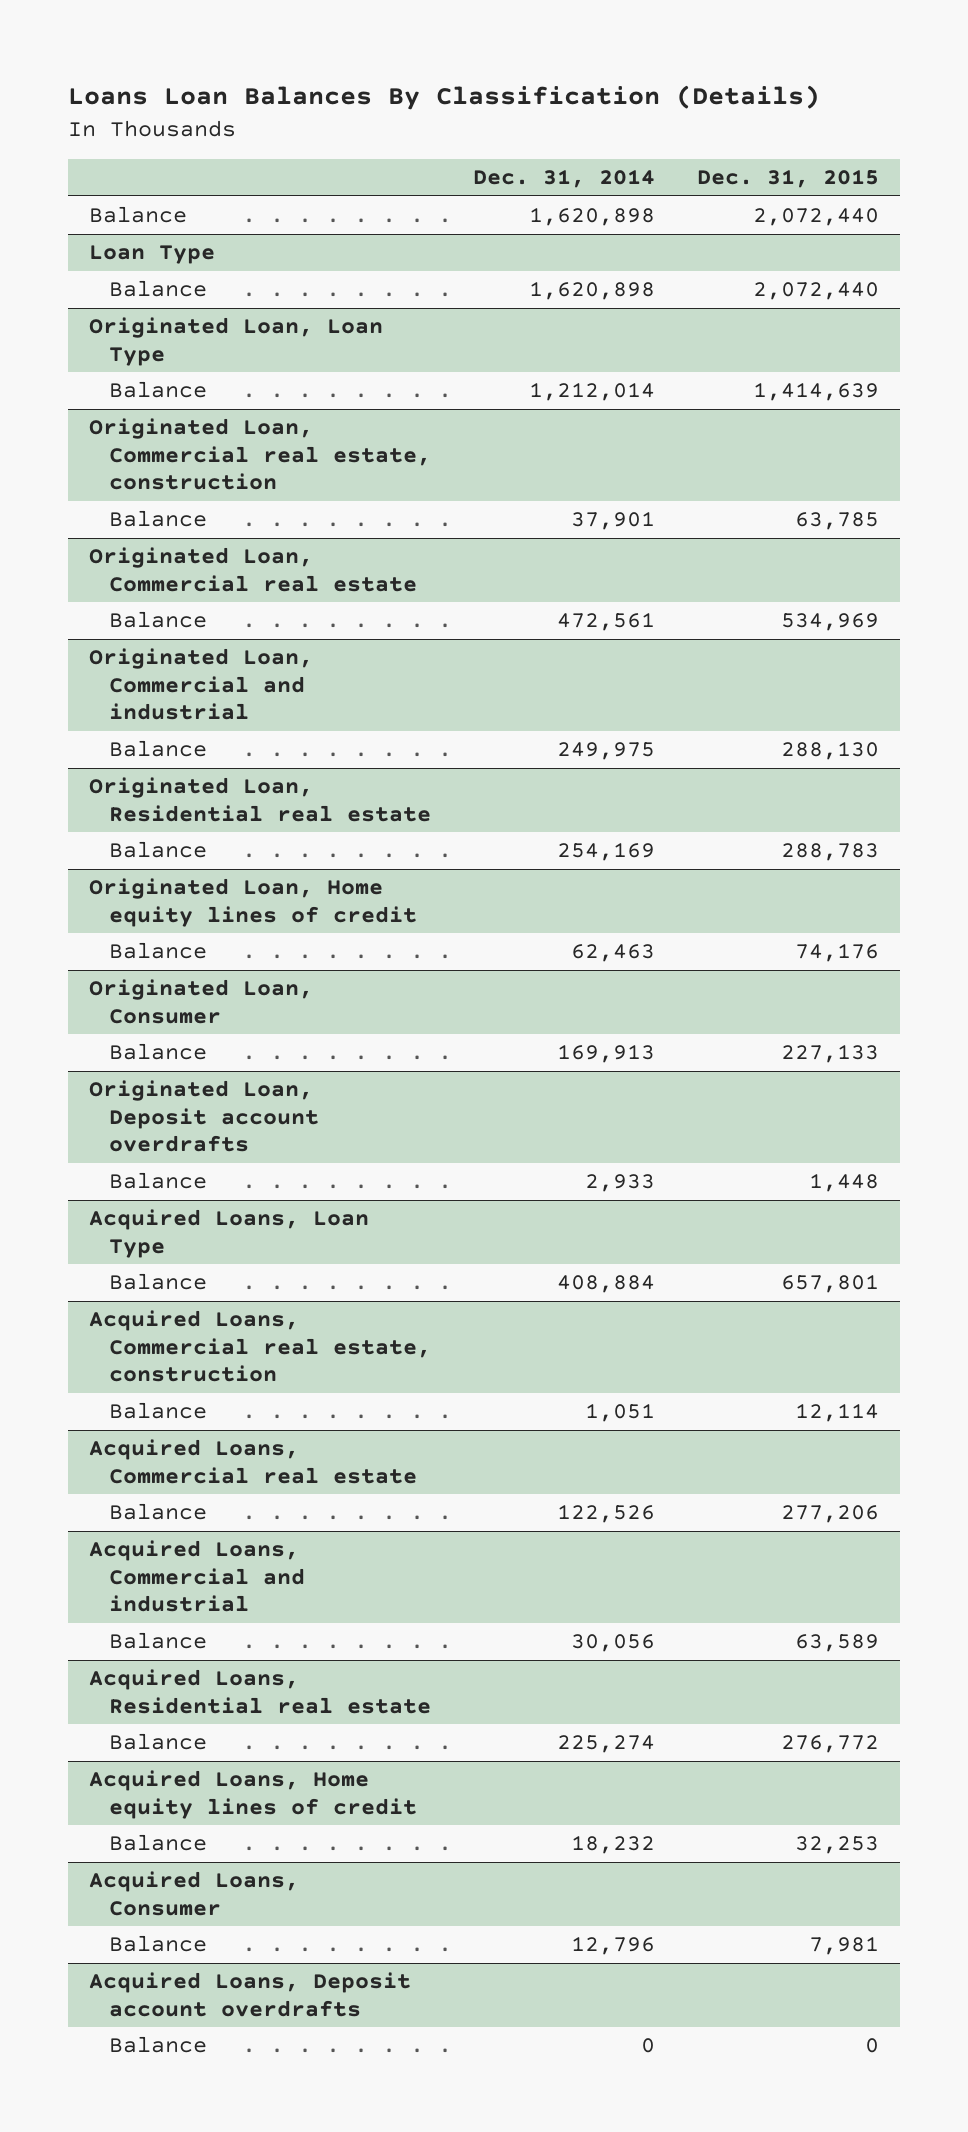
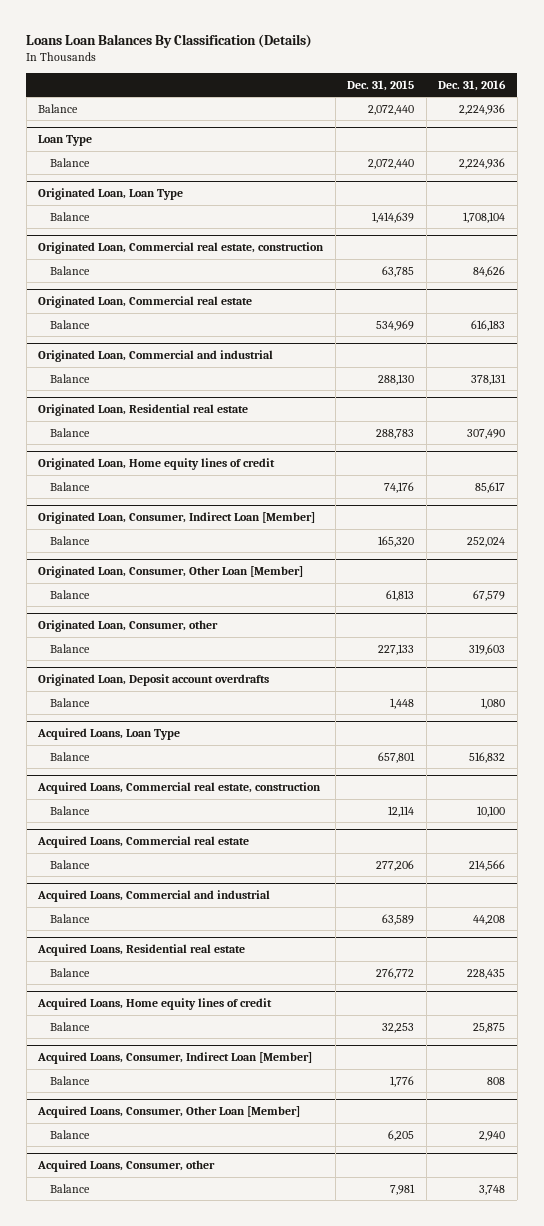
- | Dec. 31, 2014 | Dec. 31, 2015
+ | Dec. 31, 2015 | Dec. 31, 2016
- Originated Loan, Consumer
+ Originated Loan, Consumer, Indirect Loan [Member]
+ Balance | 165,320 | 252,024
+ Originated Loan, Consumer, Other Loan [Member]
+ Balance | 61,813 | 67,579
+ Originated Loan, Consumer, other
- Acquired Loans, Consumer
+ Acquired Loans, Consumer, Indirect Loan [Member]
+ Balance | 1,776 | 808
+ Acquired Loans, Consumer, Other Loan [Member]
+ Balance | 6,205 | 2,940
+ Acquired Loans, Consumer, other
- Acquired Loans, Deposit account overdrafts
- Balance | 0 | 0

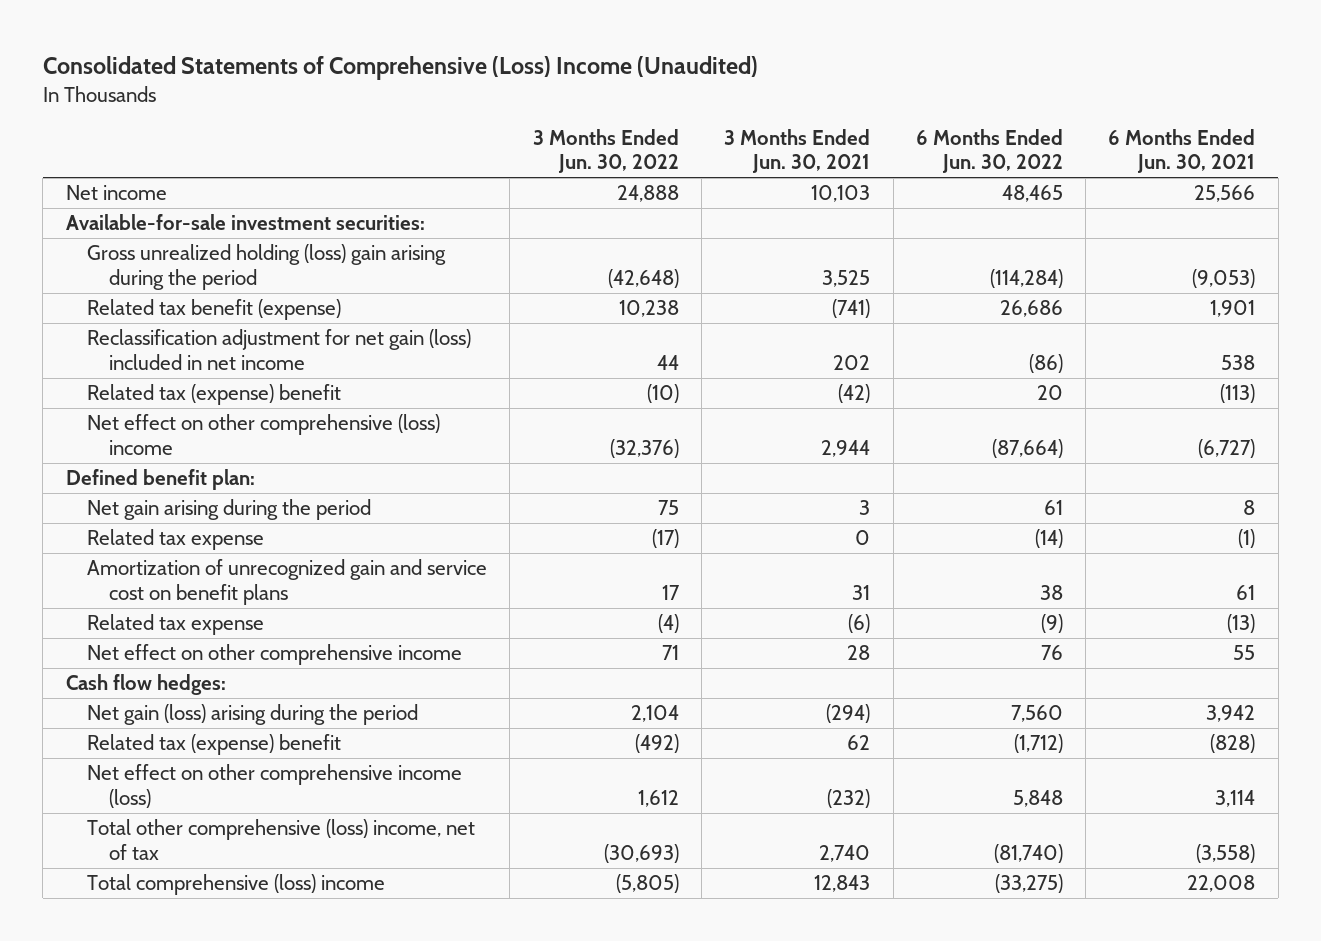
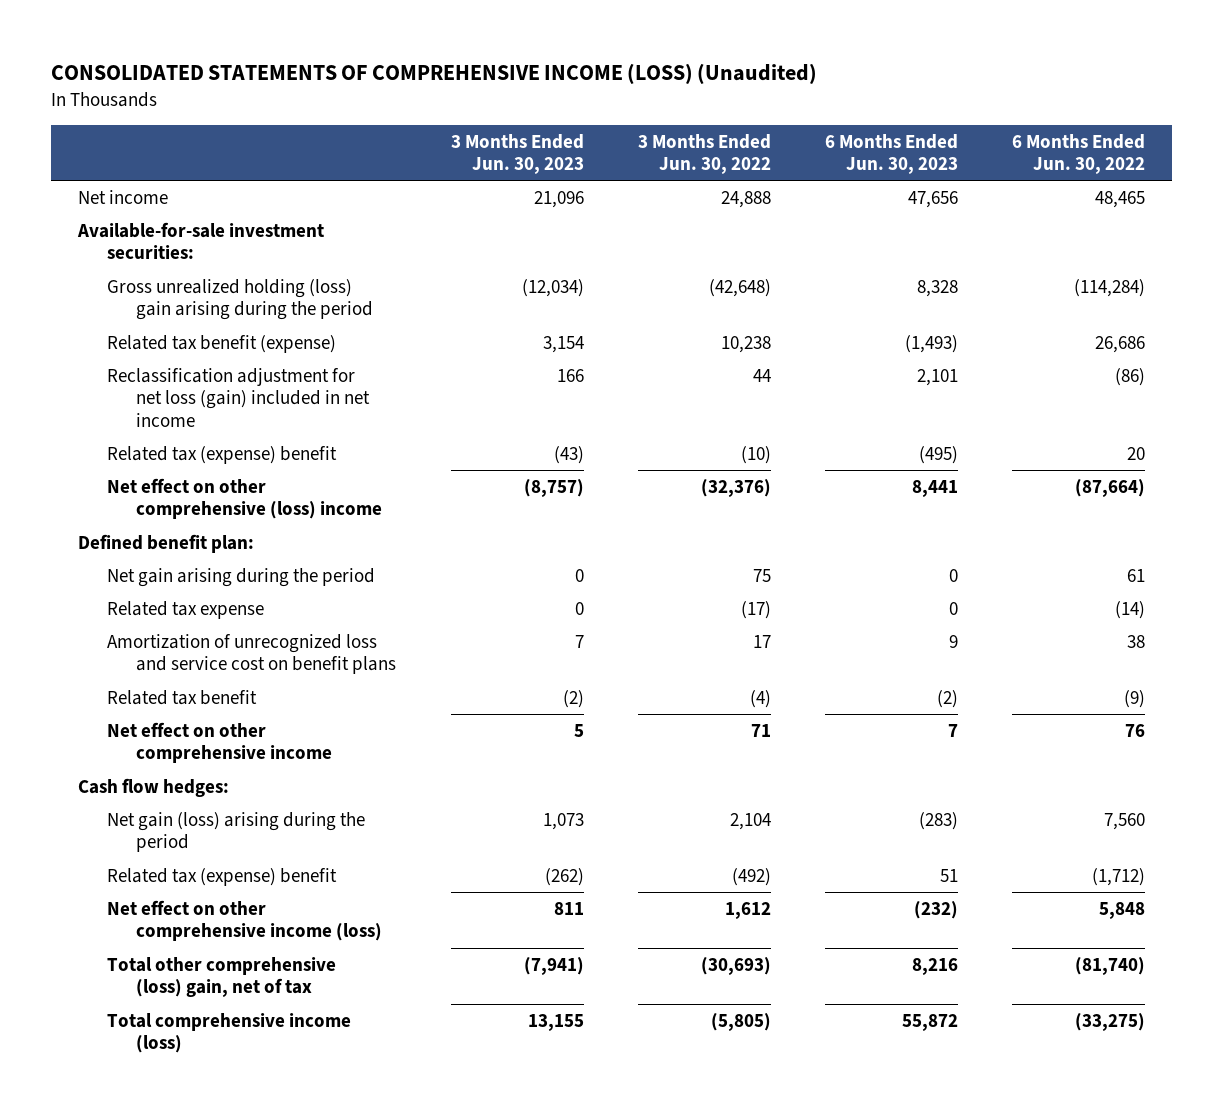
- Consolidated Statements of Comprehensive (Loss) Income (Unaudited)
+ CONSOLIDATED STATEMENTS OF COMPREHENSIVE INCOME (LOSS) (Unaudited)
- | 3 Months Ended Jun. 30, 2022 | 3 Months Ended Jun. 30, 2021 | 6 Months Ended Jun. 30, 2022 | 6 Months Ended Jun. 30, 2021
+ | 3 Months Ended Jun. 30, 2023 | 3 Months Ended Jun. 30, 2022 | 6 Months Ended Jun. 30, 2023 | 6 Months Ended Jun. 30, 2022
- Reclassification adjustment for net gain (loss) included in net income | 44 | 202 | (86) | 538
+ Reclassification adjustment for net loss (gain) included in net income | 166 | 44 | 2,101 | (86)
- Amortization of unrecognized gain and service cost on benefit plans | 17 | 31 | 38 | 61
- Related tax expense | (4) | (6) | (9) | (13)
+ Amortization of unrecognized loss and service cost on benefit plans | 7 | 17 | 9 | 38
+ Related tax benefit | (2) | (4) | (2) | (9)
- Total other comprehensive (loss) income, net of tax | (30,693) | 2,740 | (81,740) | (3,558)
- Total comprehensive (loss) income | (5,805) | 12,843 | (33,275) | 22,008
+ Total other comprehensive (loss) gain, net of tax | (7,941) | (30,693) | 8,216 | (81,740)
+ Total comprehensive income (loss) | 13,155 | (5,805) | 55,872 | (33,275)

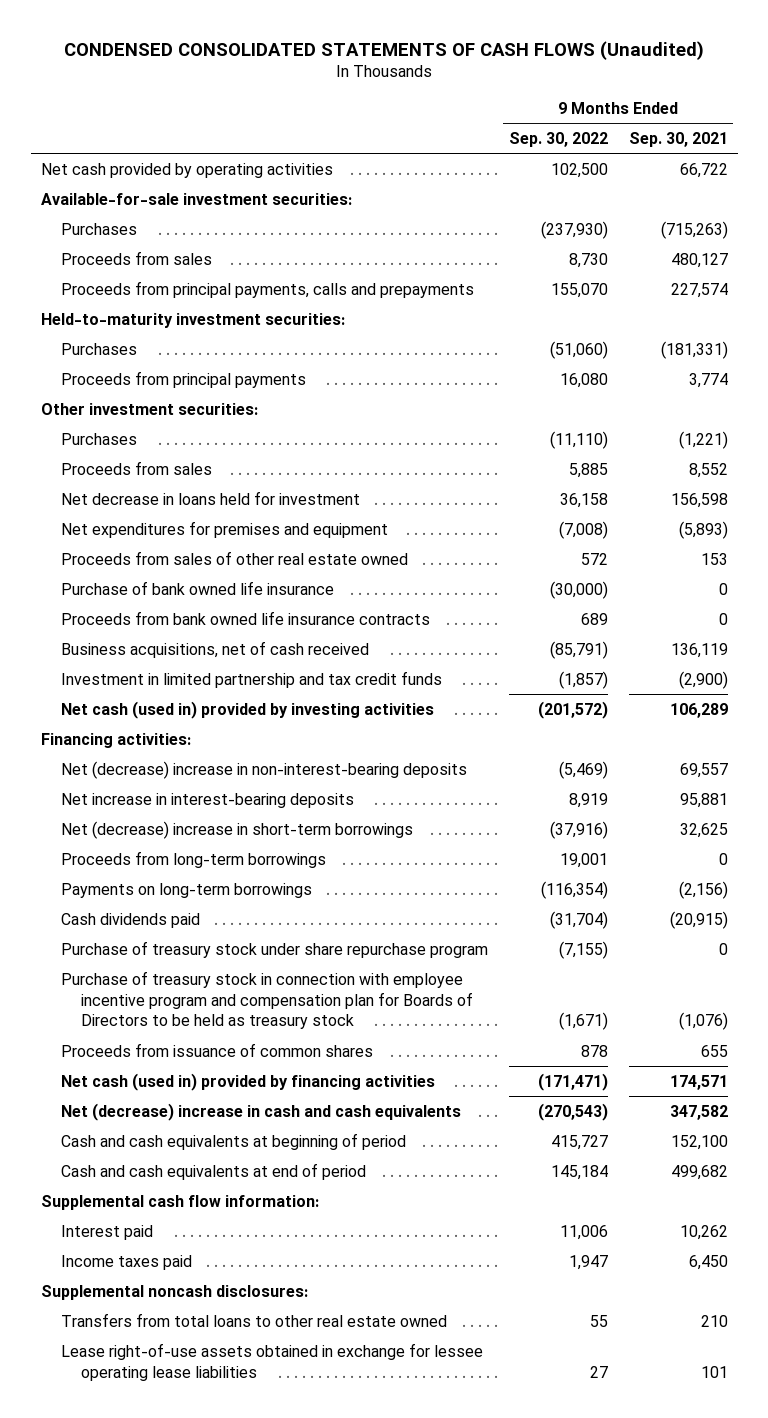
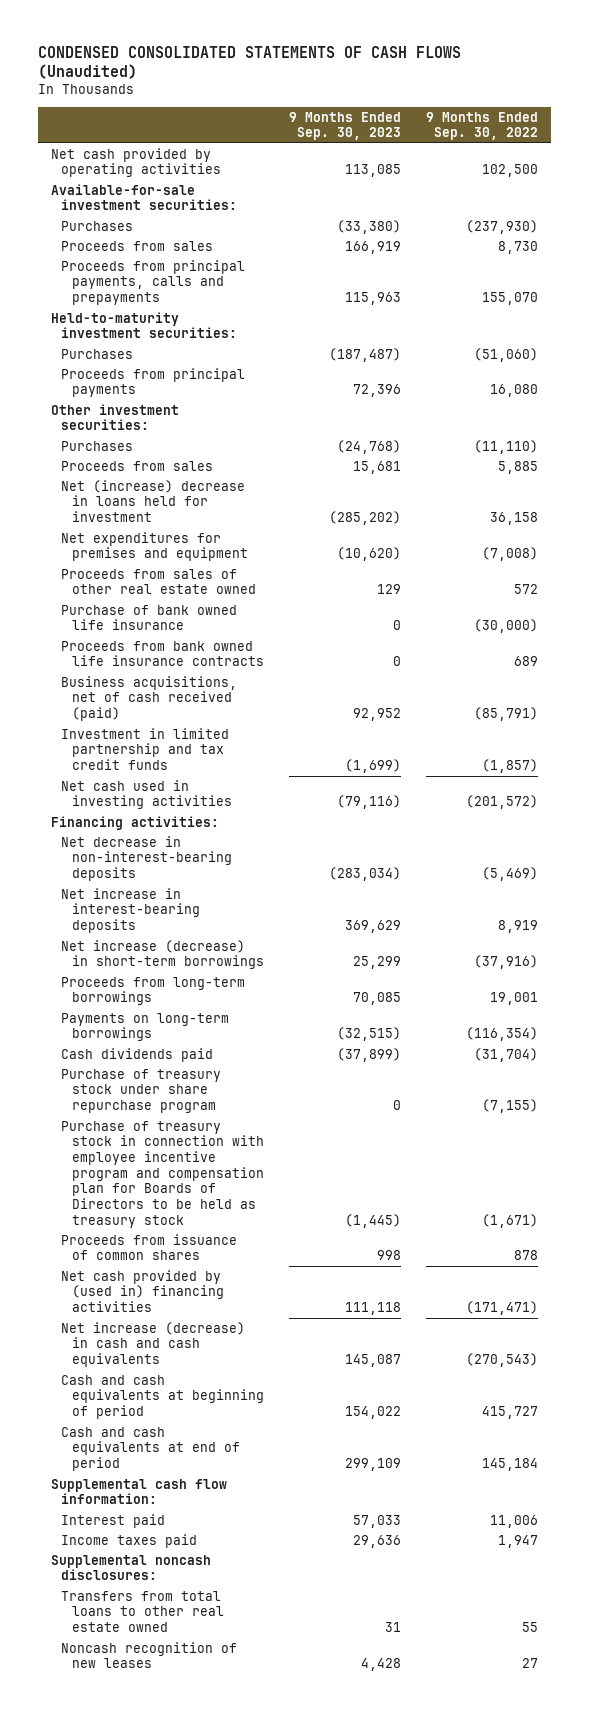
- | 9 Months Ended Sep. 30, 2022 | 9 Months Ended Sep. 30, 2021
+ | 9 Months Ended Sep. 30, 2023 | 9 Months Ended Sep. 30, 2022
- Net decrease in loans held for investment | 36,158 | 156,598
+ Net (increase) decrease in loans held for investment | (285,202) | 36,158
- Business acquisitions, net of cash received | (85,791) | 136,119
+ Business acquisitions, net of cash received (paid) | 92,952 | (85,791)
- Net cash (used in) provided by investing activities | (201,572) | 106,289
+ Net cash used in investing activities | (79,116) | (201,572)
- Net (decrease) increase in non-interest-bearing deposits | (5,469) | 69,557
+ Net decrease in non-interest-bearing deposits | (283,034) | (5,469)
- Net (decrease) increase in short-term borrowings | (37,916) | 32,625
+ Net increase (decrease) in short-term borrowings | 25,299 | (37,916)
- Net cash (used in) provided by financing activities | (171,471) | 174,571
- Net (decrease) increase in cash and cash equivalents | (270,543) | 347,582
+ Net cash provided by (used in) financing activities | 111,118 | (171,471)
+ Net increase (decrease) in cash and cash equivalents | 145,087 | (270,543)
- Lease right-of-use assets obtained in exchange for lessee operating lease liabilities | 27 | 101
+ Noncash recognition of new leases | 4,428 | 27

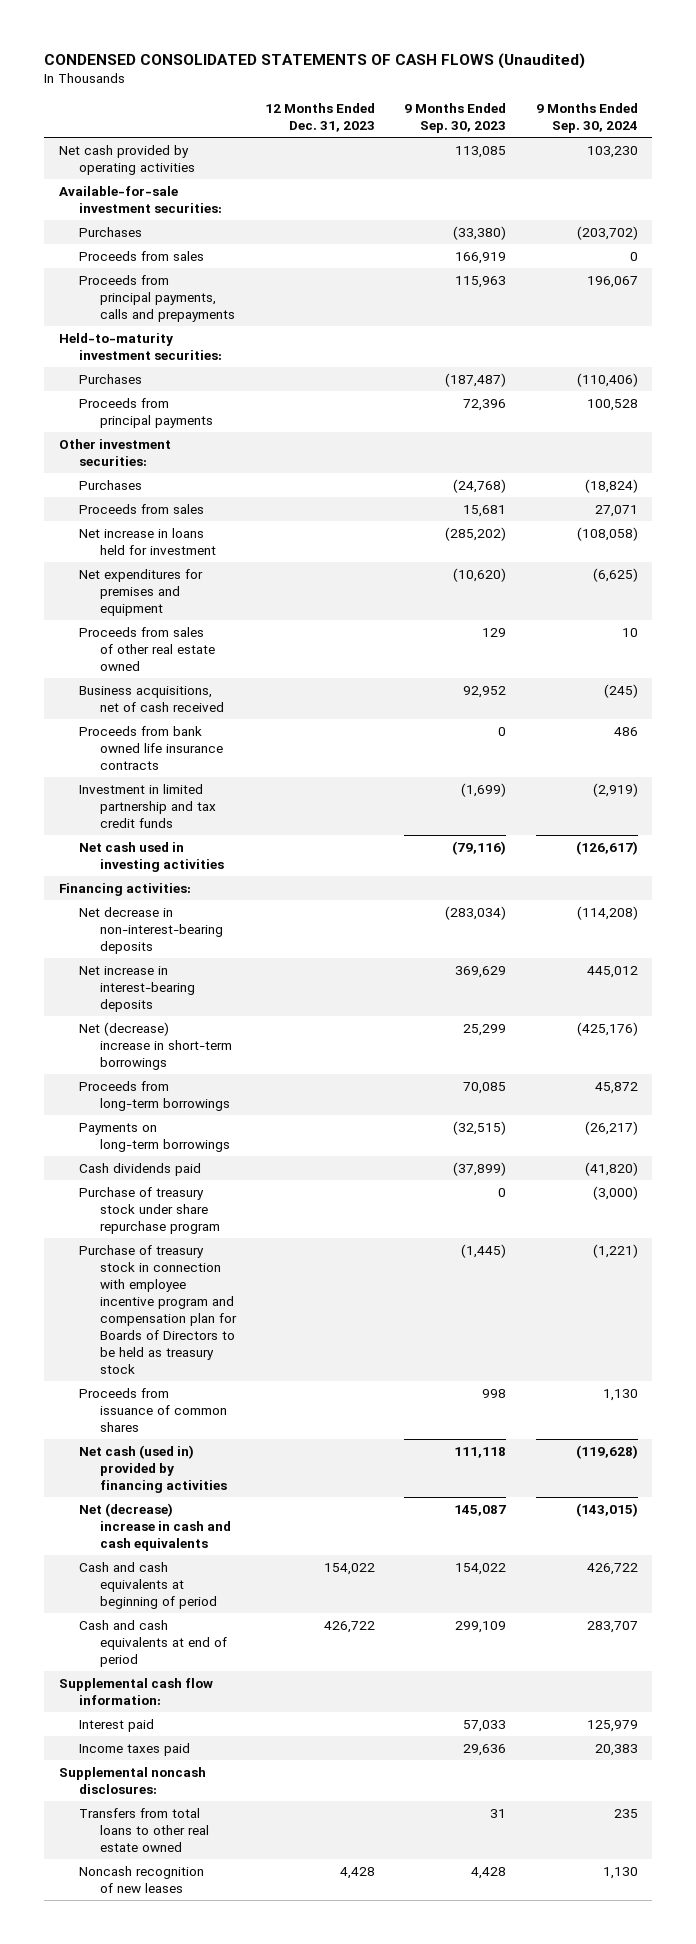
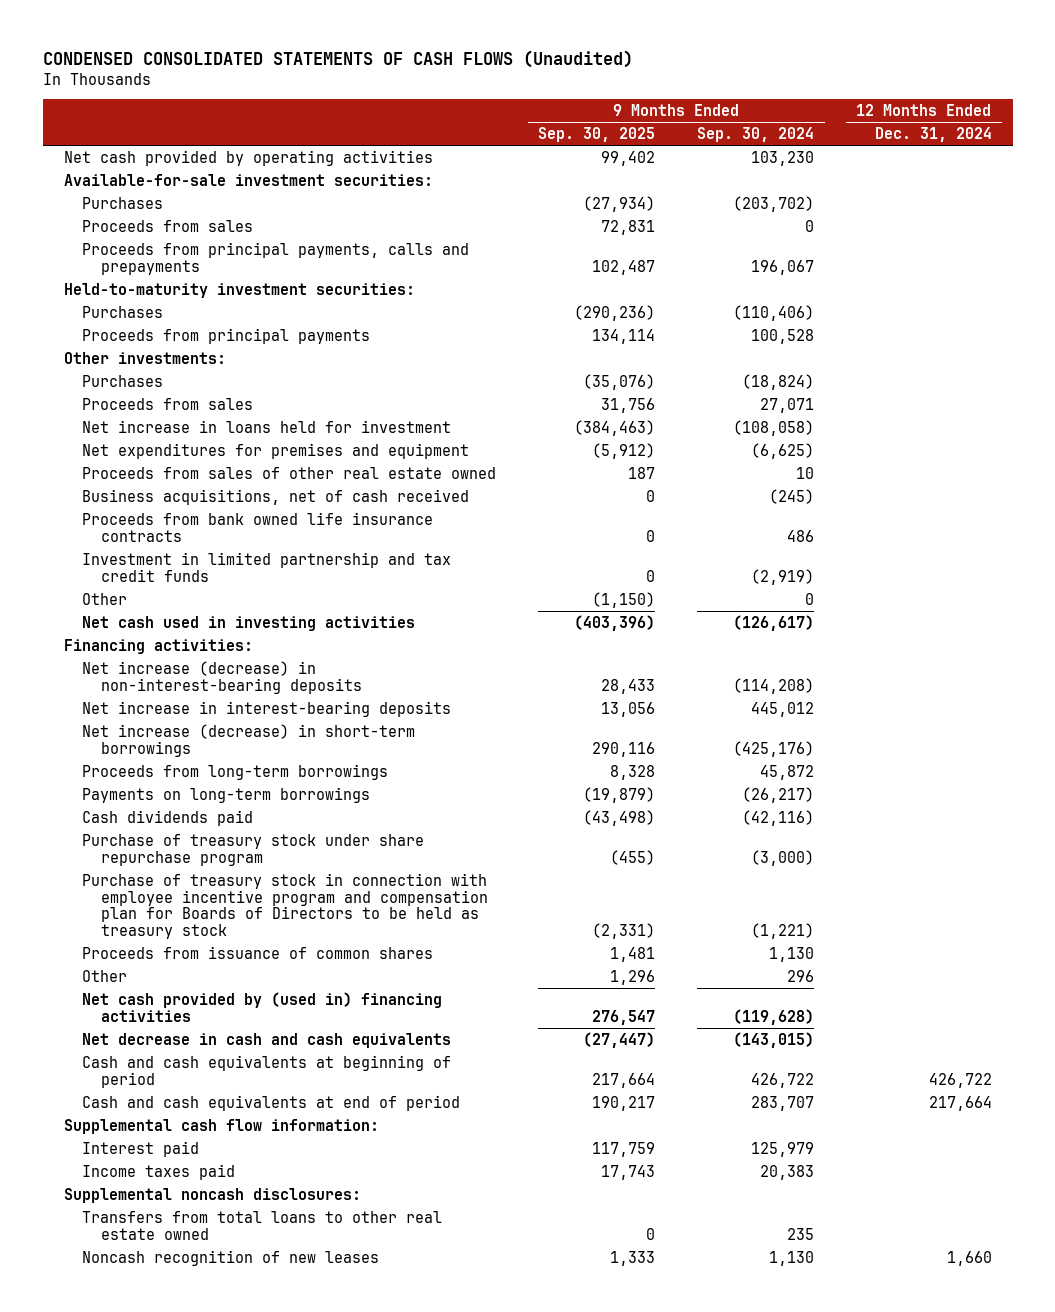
- | 12 Months Ended Dec. 31, 2023 | 9 Months Ended Sep. 30, 2023 | 9 Months Ended Sep. 30, 2024
+ | 9 Months Ended Sep. 30, 2025 | 9 Months Ended Sep. 30, 2024 | 12 Months Ended Dec. 31, 2024
- Other investment securities:
+ Other investments:
+ Other | (1,150) | 0 |
- Net decrease in non-interest-bearing deposits | | (283,034) | (114,208)
+ Net increase (decrease) in non-interest-bearing deposits | 28,433 | (114,208) |
- Net (decrease) increase in short-term borrowings | | 25,299 | (425,176)
+ Net increase (decrease) in short-term borrowings | 290,116 | (425,176) |
- Cash dividends paid | | (37,899) | (41,820)
+ Cash dividends paid | (43,498) | (42,116) |
- Net cash (used in) provided by financing activities | | 111,118 | (119,628)
- Net (decrease) increase in cash and cash equivalents | | 145,087 | (143,015)
+ Other | 1,296 | 296 |
+ Net cash provided by (used in) financing activities | 276,547 | (119,628) |
+ Net decrease in cash and cash equivalents | (27,447) | (143,015) |

